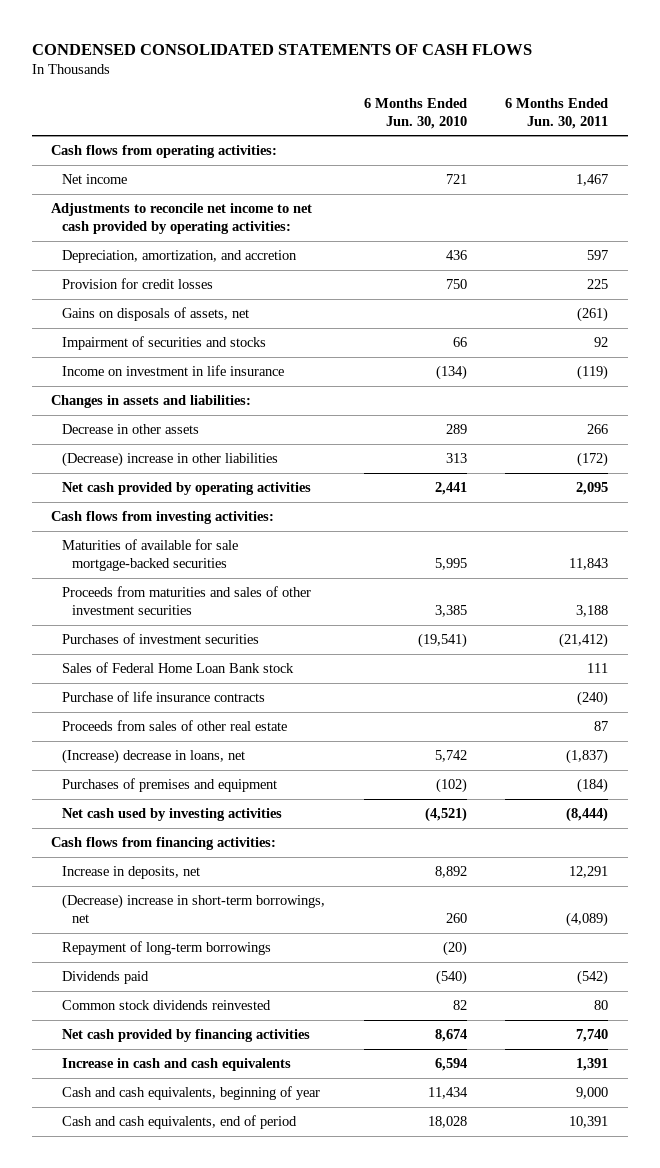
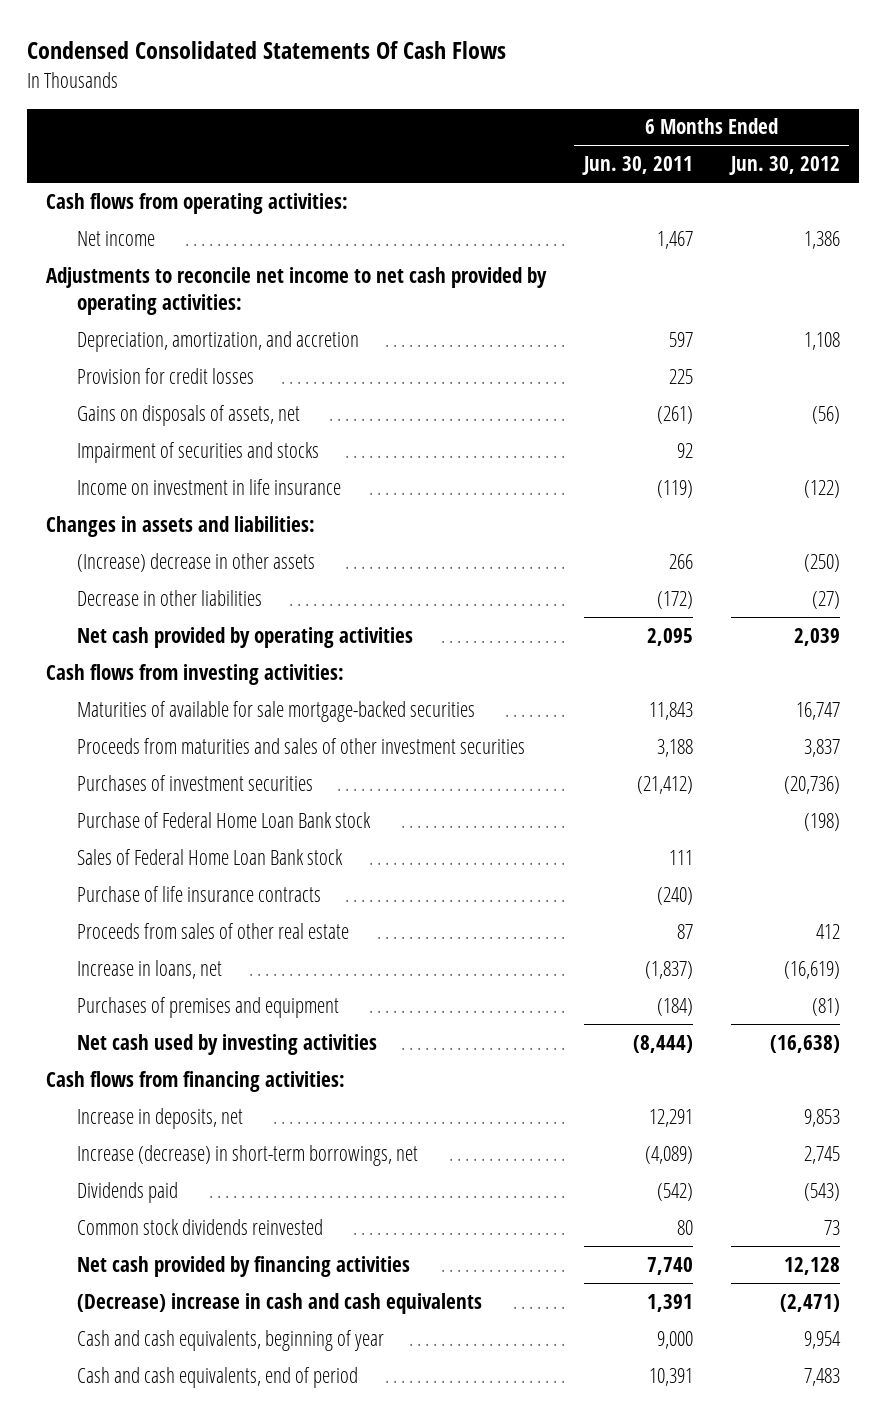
- CONDENSED CONSOLIDATED STATEMENTS OF CASH FLOWS
+ Condensed Consolidated Statements Of Cash Flows
- | 6 Months Ended Jun. 30, 2010 | 6 Months Ended Jun. 30, 2011
+ | 6 Months Ended Jun. 30, 2011 | 6 Months Ended Jun. 30, 2012
- Decrease in other assets | 289 | 266
- (Decrease) increase in other liabilities | 313 | (172)
+ (Increase) decrease in other assets | 266 | (250)
+ Decrease in other liabilities | (172) | (27)
+ Purchase of Federal Home Loan Bank stock | | (198)
- (Increase) decrease in loans, net | 5,742 | (1,837)
+ Increase in loans, net | (1,837) | (16,619)
- (Decrease) increase in short-term borrowings, net | 260 | (4,089)
- Repayment of long-term borrowings | (20) |
+ Increase (decrease) in short-term borrowings, net | (4,089) | 2,745
- Increase in cash and cash equivalents | 6,594 | 1,391
+ (Decrease) increase in cash and cash equivalents | 1,391 | (2,471)

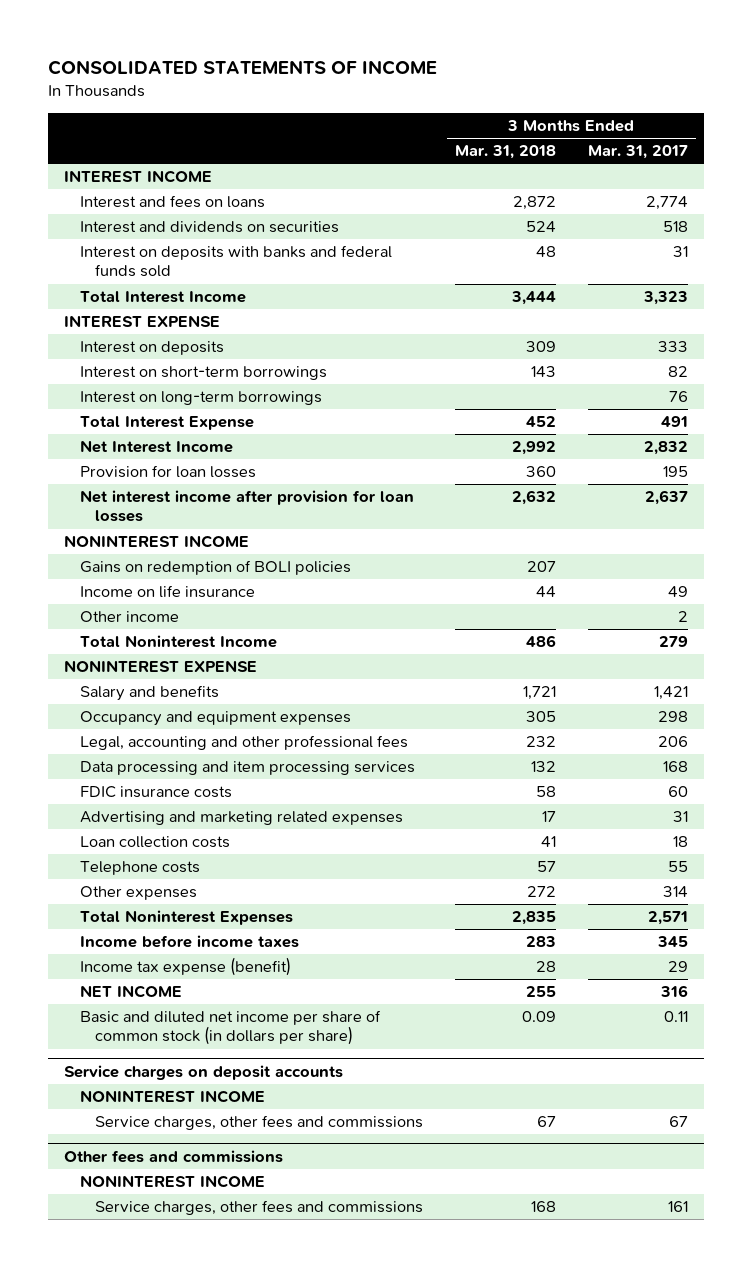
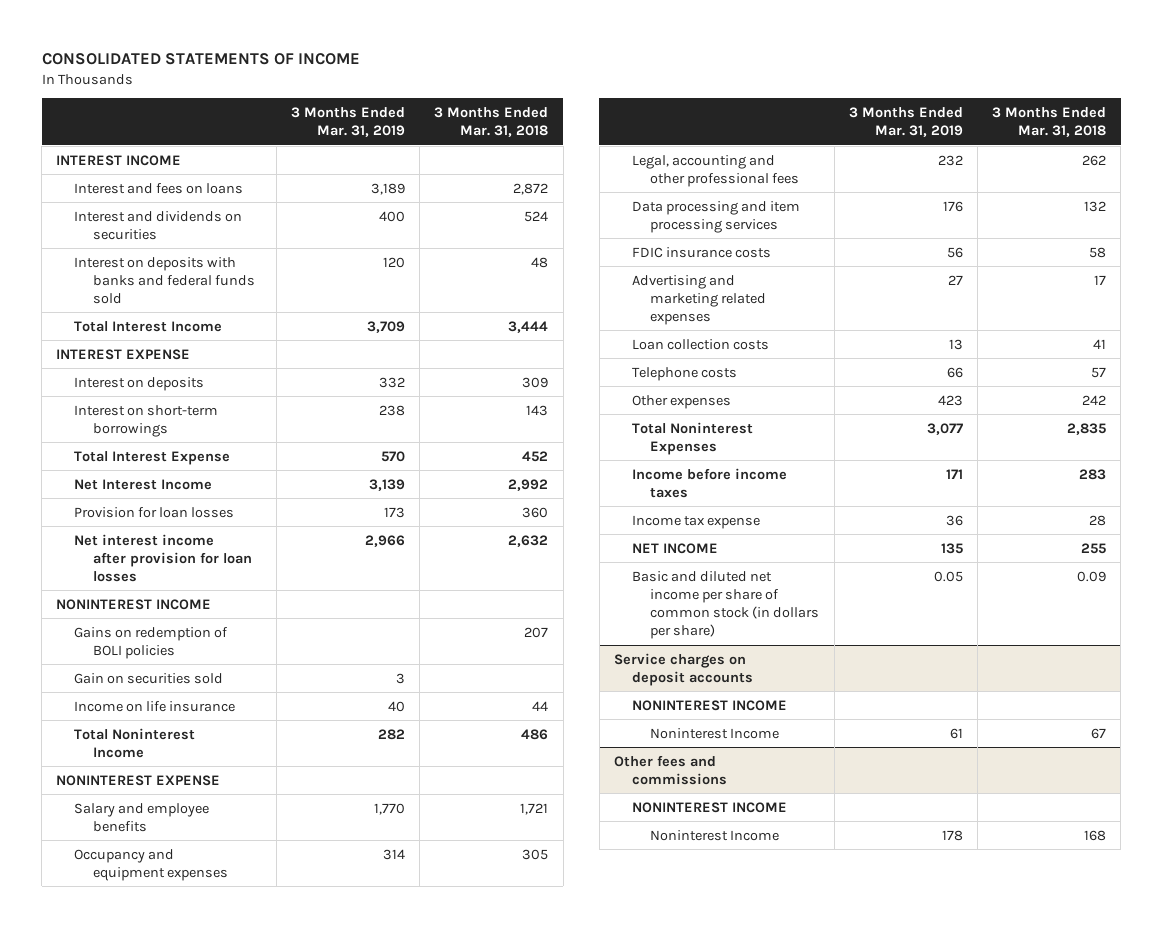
- | 3 Months Ended Mar. 31, 2018 | 3 Months Ended Mar. 31, 2017
+ | 3 Months Ended Mar. 31, 2019 | 3 Months Ended Mar. 31, 2018
- Interest on long-term borrowings | | 76
+ Gain on securities sold | 3 |
- Other income | | 2
- Salary and benefits | 1,721 | 1,421
+ Salary and employee benefits | 1,770 | 1,721
- Legal, accounting and other professional fees | 232 | 206
+ Legal, accounting and other professional fees | 232 | 262
- Other expenses | 272 | 314
+ Other expenses | 423 | 242
- Income tax expense (benefit) | 28 | 29
+ Income tax expense | 36 | 28
@ Service charges on deposit accounts
- Service charges, other fees and commissions | 67 | 67
+ Noninterest Income | 61 | 67
@ Other fees and commissions
- Service charges, other fees and commissions | 168 | 161
+ Noninterest Income | 178 | 168

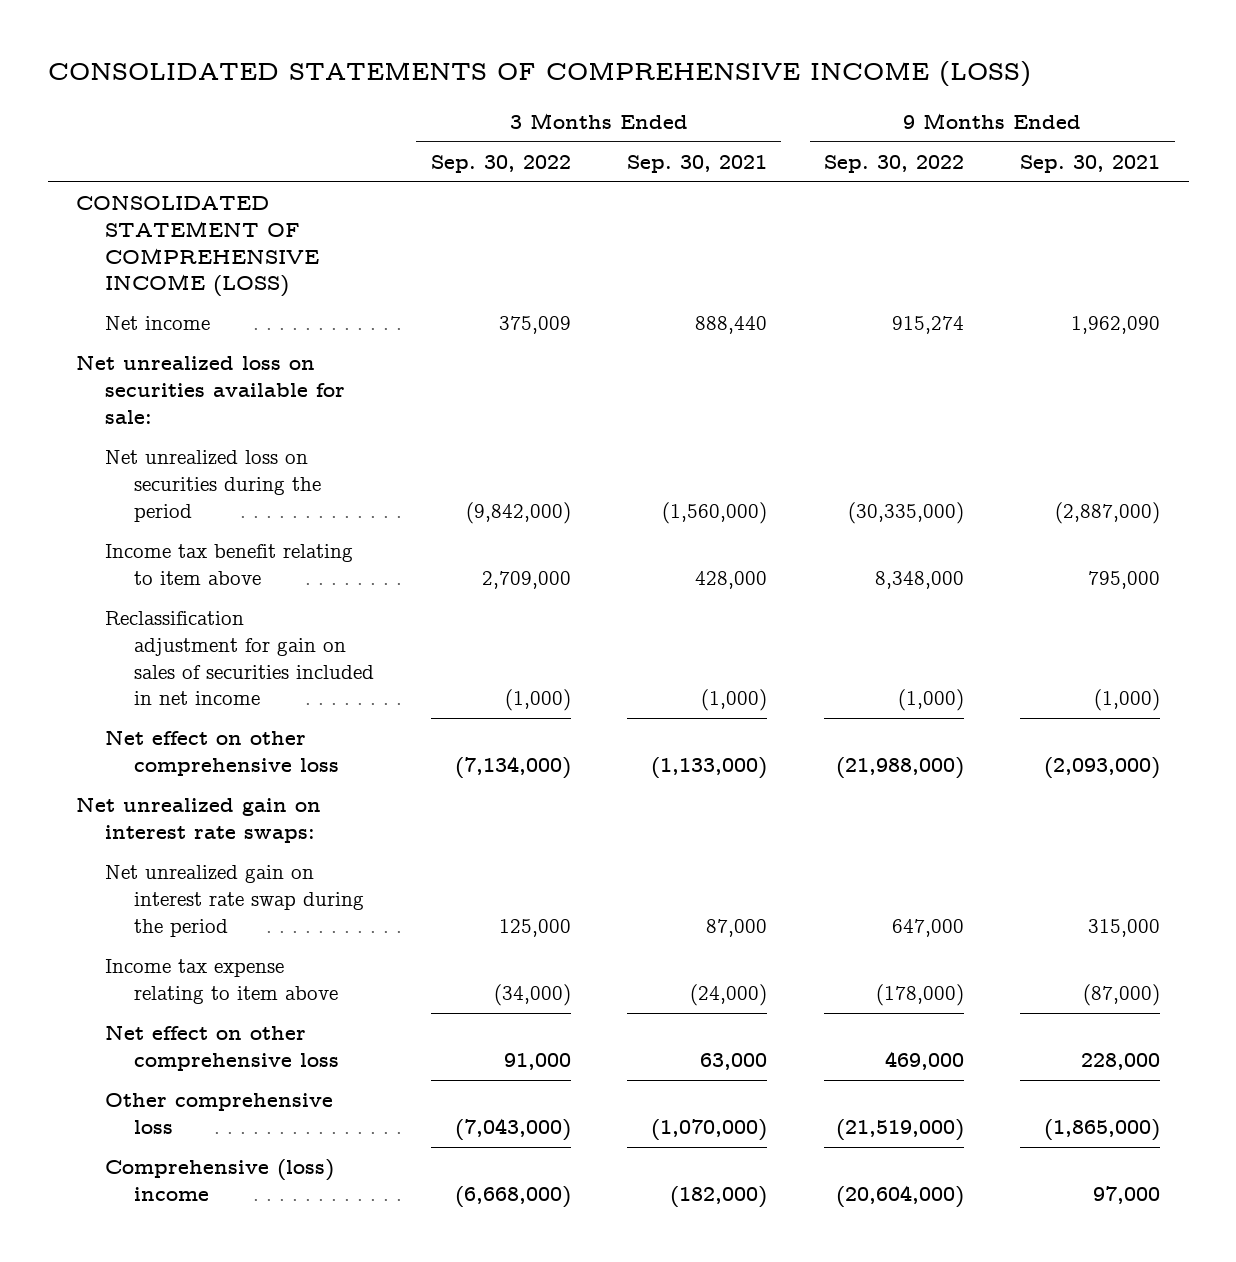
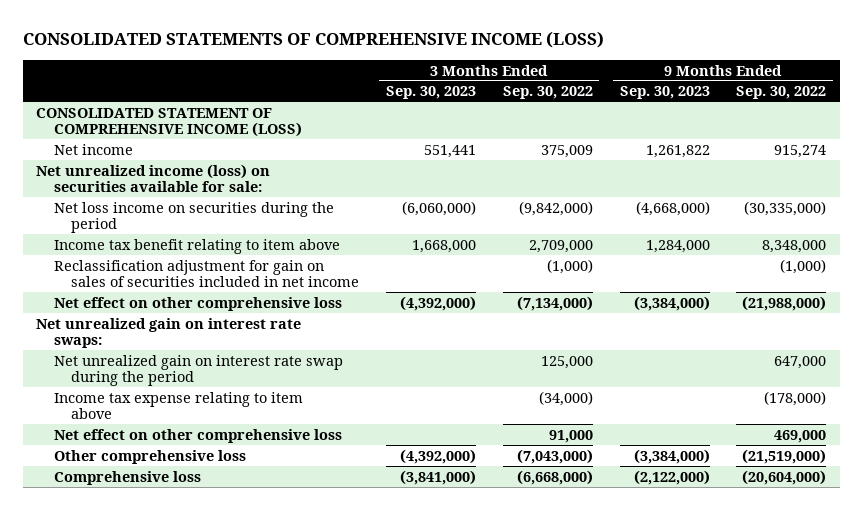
- | 3 Months Ended Sep. 30, 2022 | 3 Months Ended Sep. 30, 2021 | 9 Months Ended Sep. 30, 2022 | 9 Months Ended Sep. 30, 2021
+ | 3 Months Ended Sep. 30, 2023 | 3 Months Ended Sep. 30, 2022 | 9 Months Ended Sep. 30, 2023 | 9 Months Ended Sep. 30, 2022
- Net unrealized loss on securities available for sale:
- Net unrealized loss on securities during the period | (9,842,000) | (1,560,000) | (30,335,000) | (2,887,000)
+ Net unrealized income (loss) on securities available for sale:
+ Net loss income on securities during the period | (6,060,000) | (9,842,000) | (4,668,000) | (30,335,000)
- Comprehensive (loss) income | (6,668,000) | (182,000) | (20,604,000) | 97,000
+ Comprehensive loss | (3,841,000) | (6,668,000) | (2,122,000) | (20,604,000)

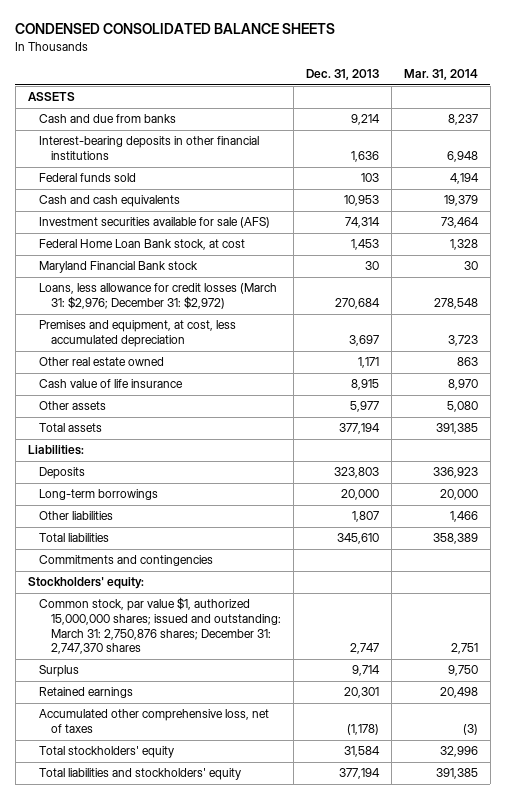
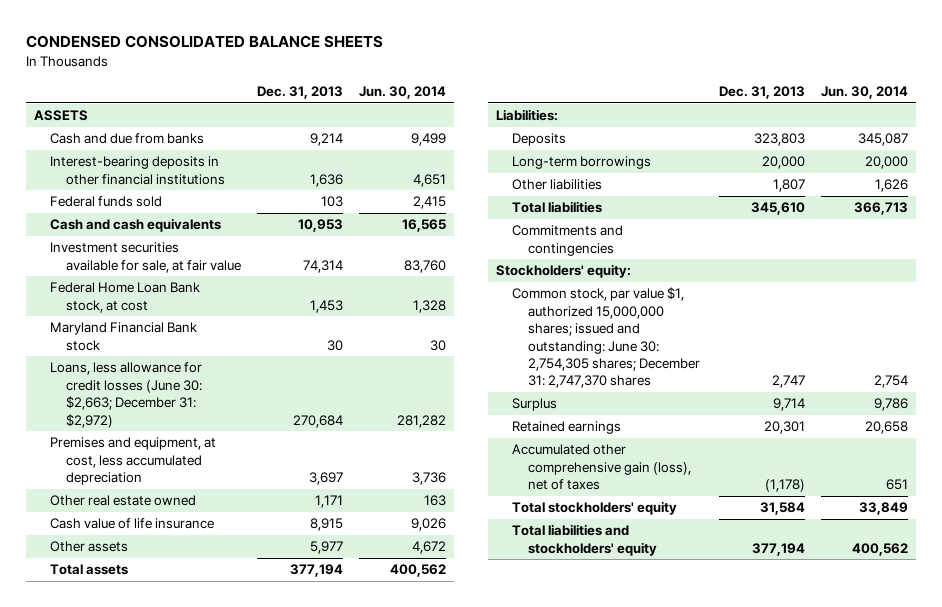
- | Dec. 31, 2013 | Mar. 31, 2014
+ | Dec. 31, 2013 | Jun. 30, 2014
- Investment securities available for sale (AFS) | 74,314 | 73,464
+ Investment securities available for sale, at fair value | 74,314 | 83,760
- Loans, less allowance for credit losses (March 31: $2,976; December 31: $2,972) | 270,684 | 278,548
+ Loans, less allowance for credit losses (June 30: $2,663; December 31: $2,972) | 270,684 | 281,282
- Common stock, par value $1, authorized 15,000,000 shares; issued and outstanding: March 31: 2,750,876 shares; December 31: 2,747,370 shares | 2,747 | 2,751
+ Common stock, par value $1, authorized 15,000,000 shares; issued and outstanding: June 30: 2,754,305 shares; December 31: 2,747,370 shares | 2,747 | 2,754
- Accumulated other comprehensive loss, net of taxes | (1,178) | (3)
+ Accumulated other comprehensive gain (loss), net of taxes | (1,178) | 651

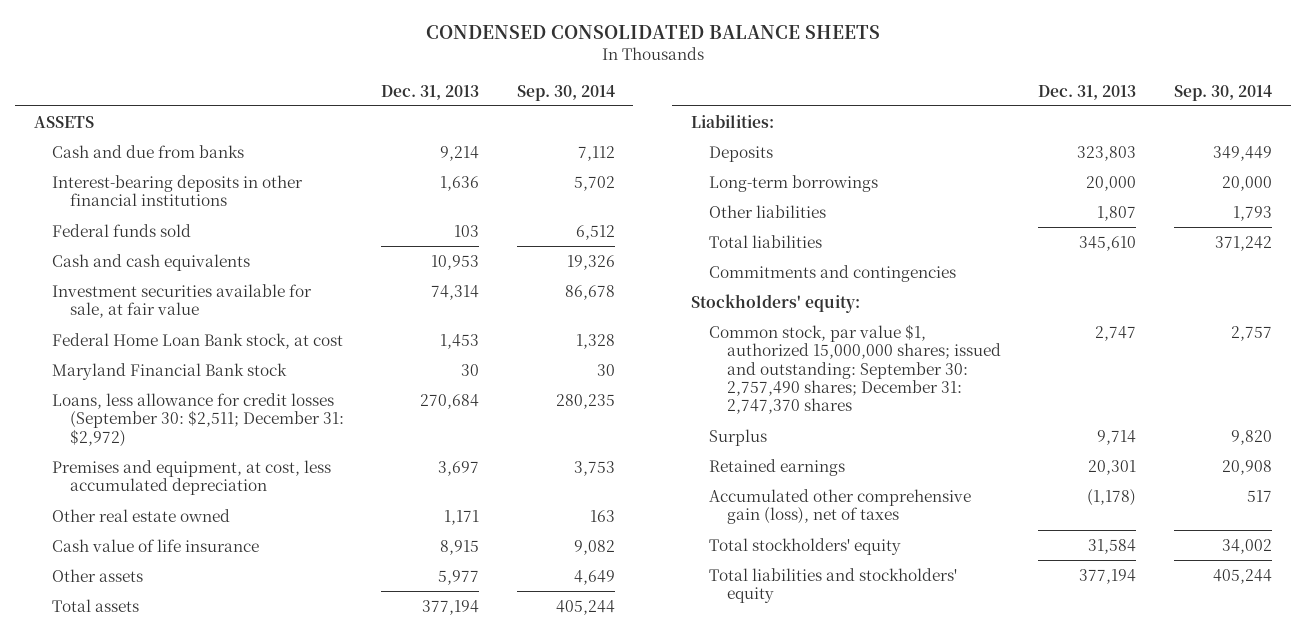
- | Dec. 31, 2013 | Jun. 30, 2014
+ | Dec. 31, 2013 | Sep. 30, 2014
- Loans, less allowance for credit losses (June 30: $2,663; December 31: $2,972) | 270,684 | 281,282
+ Loans, less allowance for credit losses (September 30: $2,511; December 31: $2,972) | 270,684 | 280,235
- Common stock, par value $1, authorized 15,000,000 shares; issued and outstanding: June 30: 2,754,305 shares; December 31: 2,747,370 shares | 2,747 | 2,754
+ Common stock, par value $1, authorized 15,000,000 shares; issued and outstanding: September 30: 2,757,490 shares; December 31: 2,747,370 shares | 2,747 | 2,757

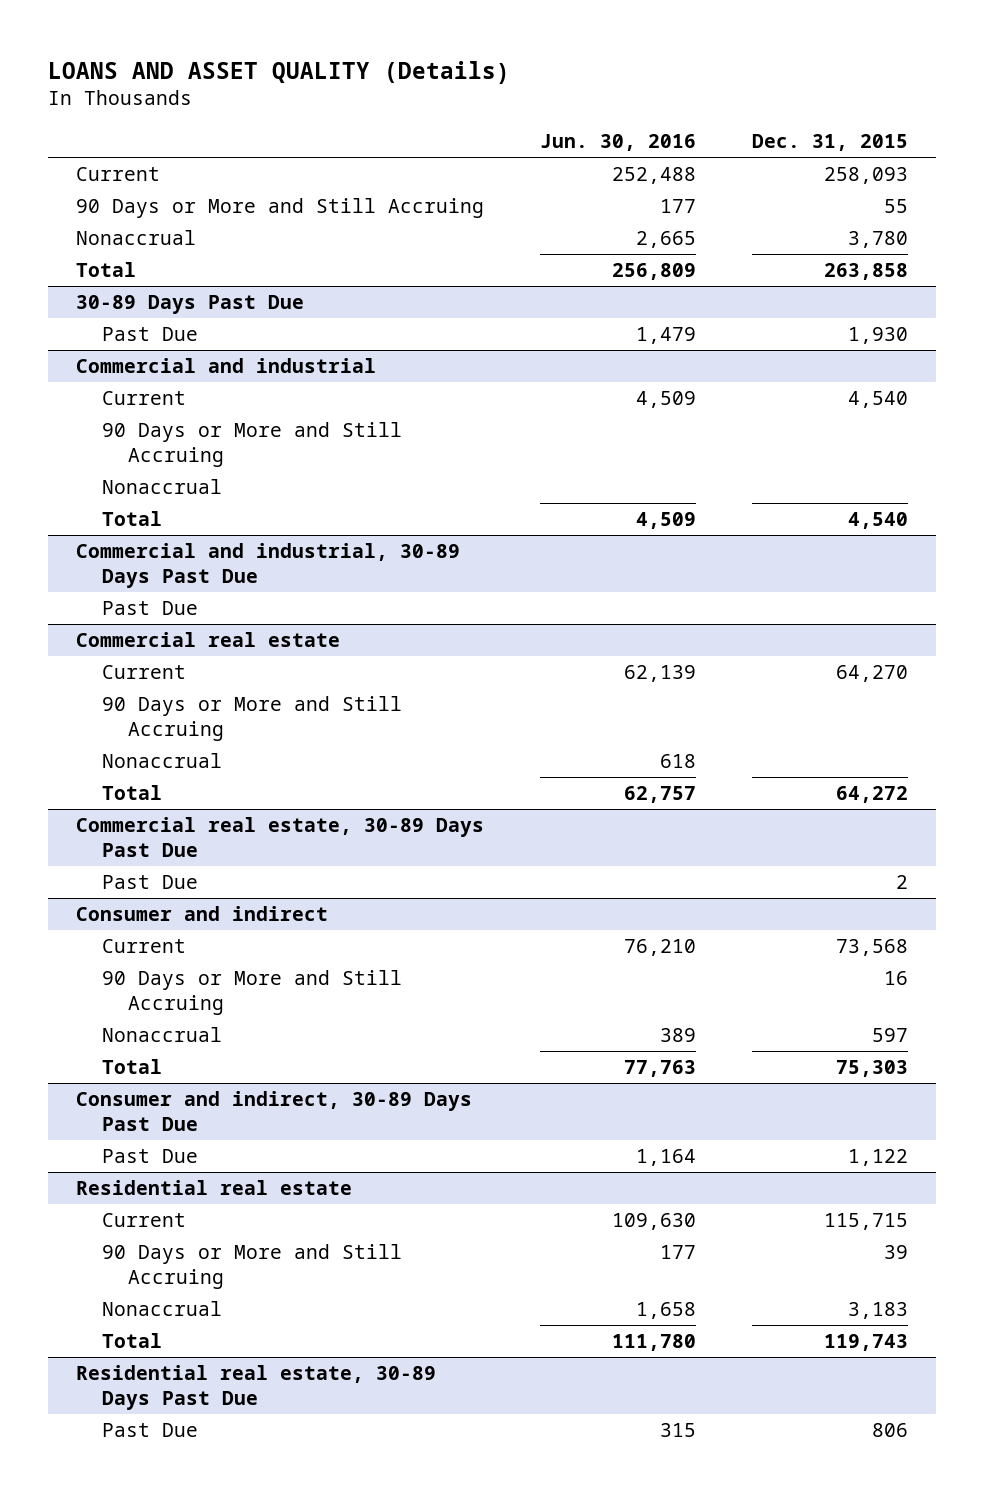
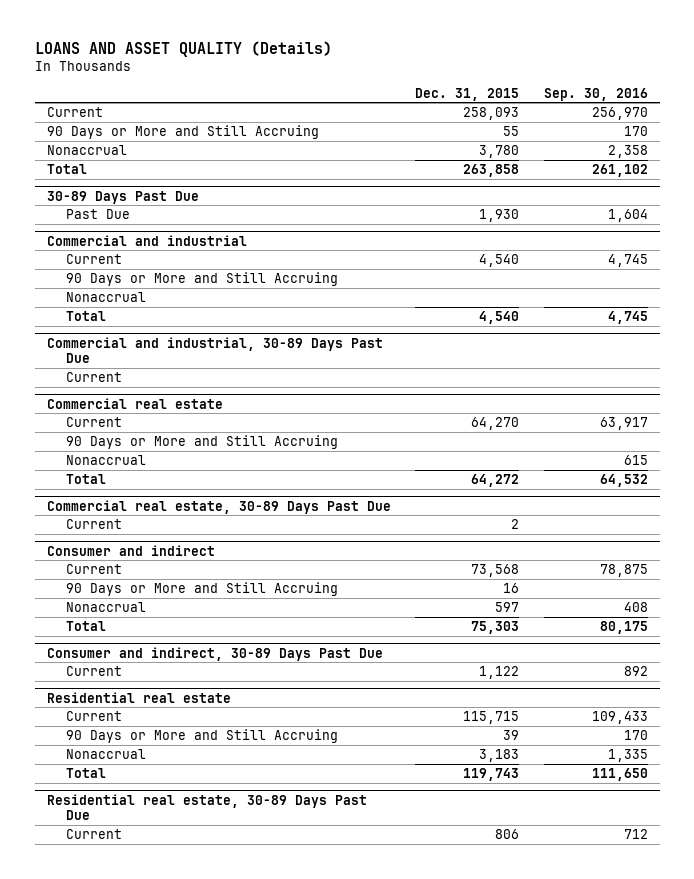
- | Jun. 30, 2016 | Dec. 31, 2015
+ | Dec. 31, 2015 | Sep. 30, 2016
@ Commercial and industrial, 30-89 Days Past Due
- Past Due
+ Current
@ Commercial real estate, 30-89 Days Past Due
- Past Due | | 2
+ Current | 2 |
@ Consumer and indirect, 30-89 Days Past Due
- Past Due | 1,164 | 1,122
+ Current | 1,122 | 892
@ Residential real estate, 30-89 Days Past Due
- Past Due | 315 | 806
+ Current | 806 | 712

